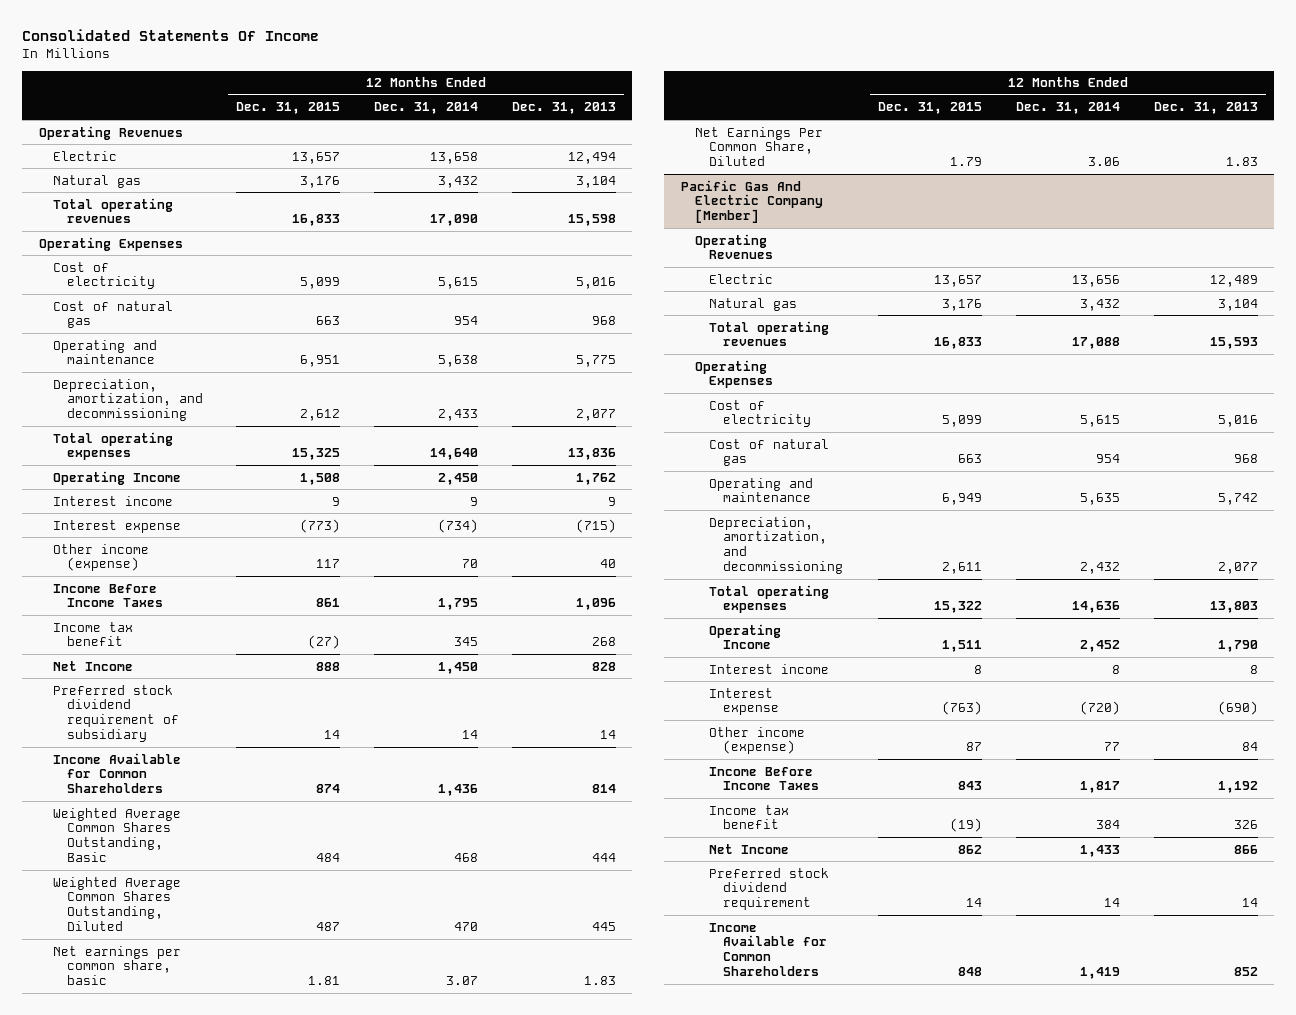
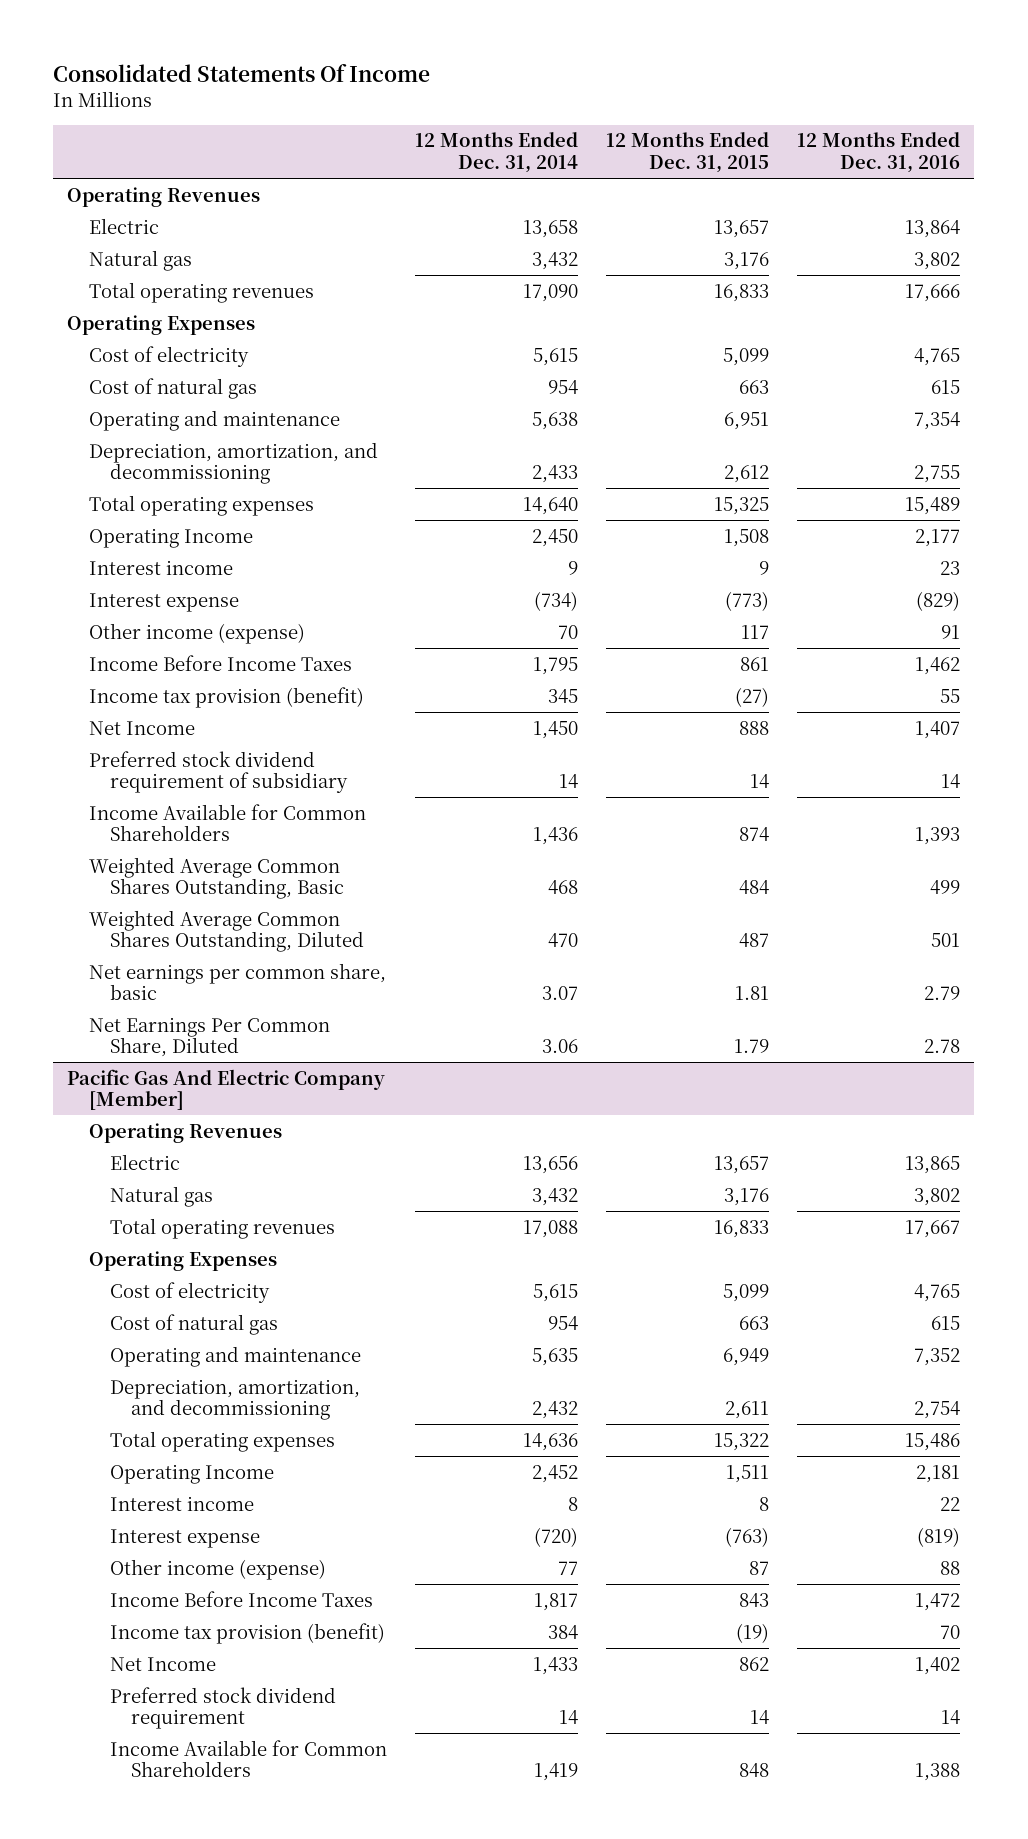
- | 12 Months Ended Dec. 31, 2015 | 12 Months Ended Dec. 31, 2014 | 12 Months Ended Dec. 31, 2013
+ | 12 Months Ended Dec. 31, 2014 | 12 Months Ended Dec. 31, 2015 | 12 Months Ended Dec. 31, 2016
- Income tax benefit | (27) | 345 | 268
+ Income tax provision (benefit) | 345 | (27) | 55
@ Pacific Gas And Electric Company [Member]
- Income tax benefit | (19) | 384 | 326
+ Income tax provision (benefit) | 384 | (19) | 70

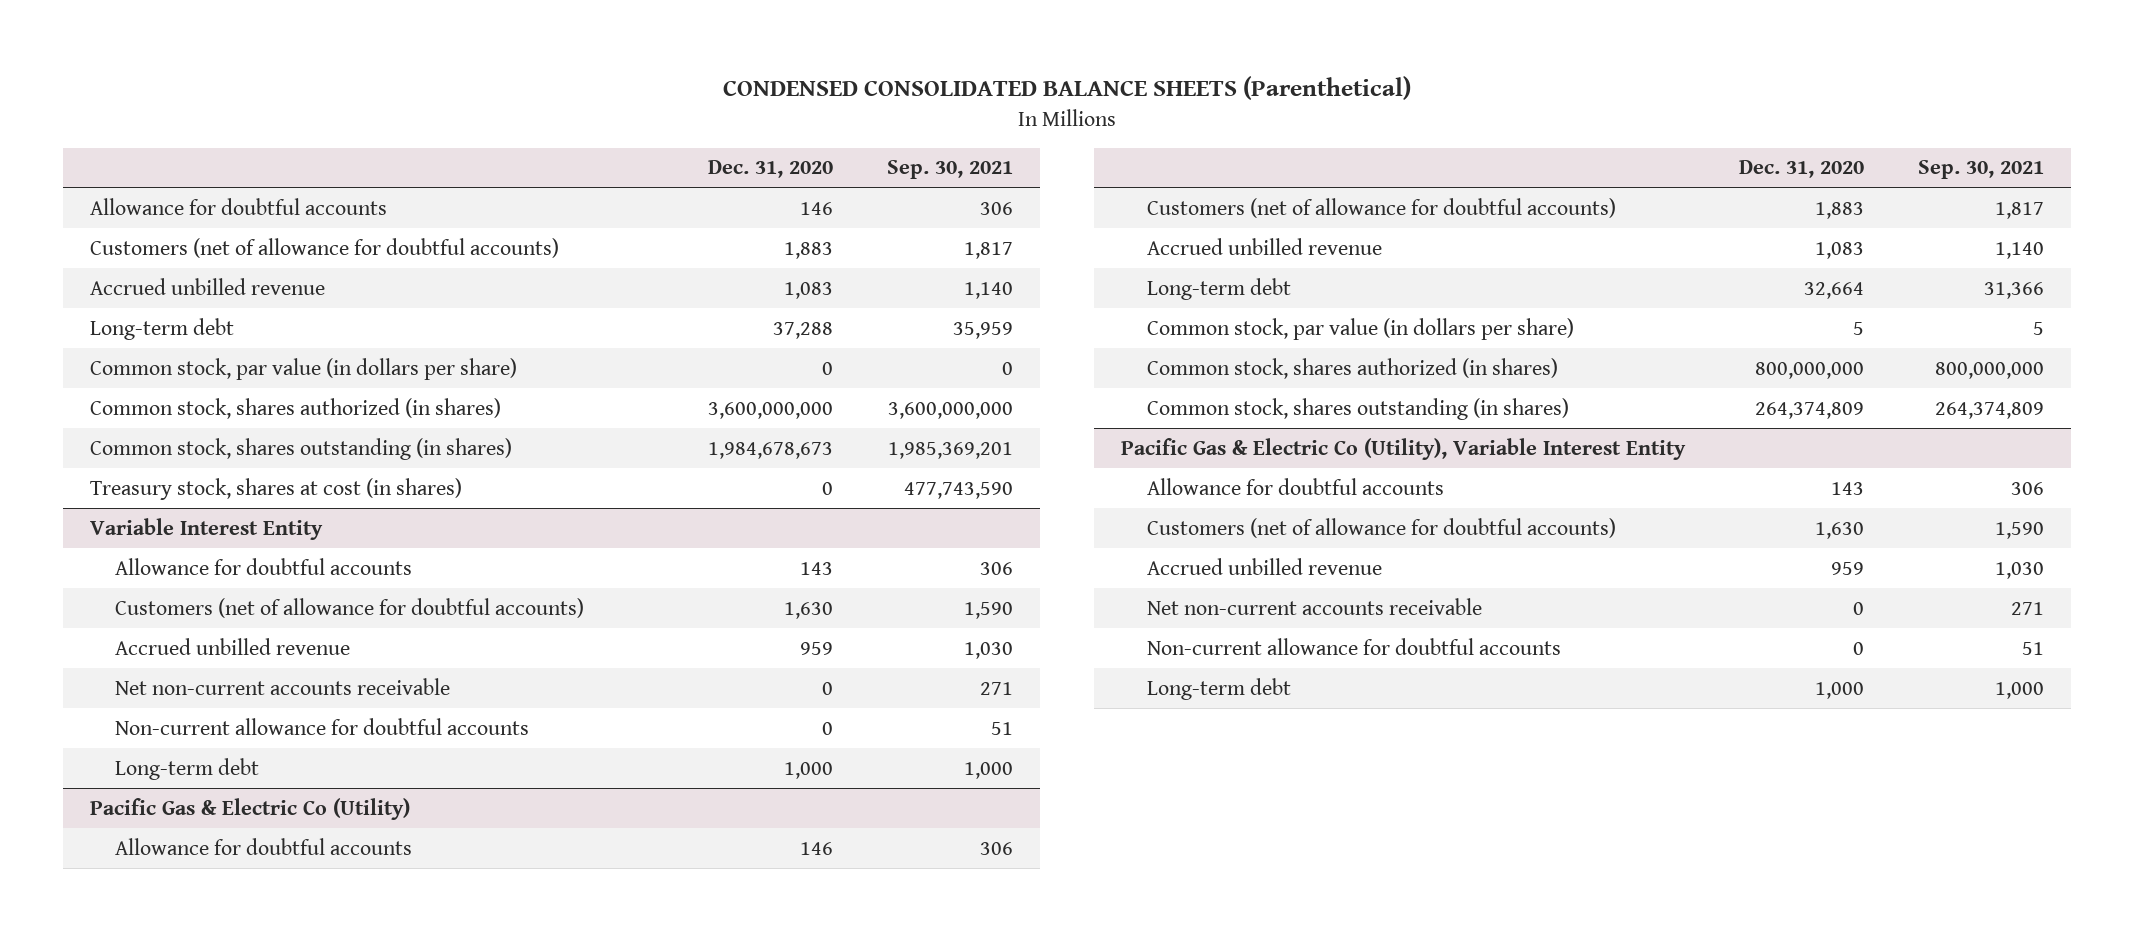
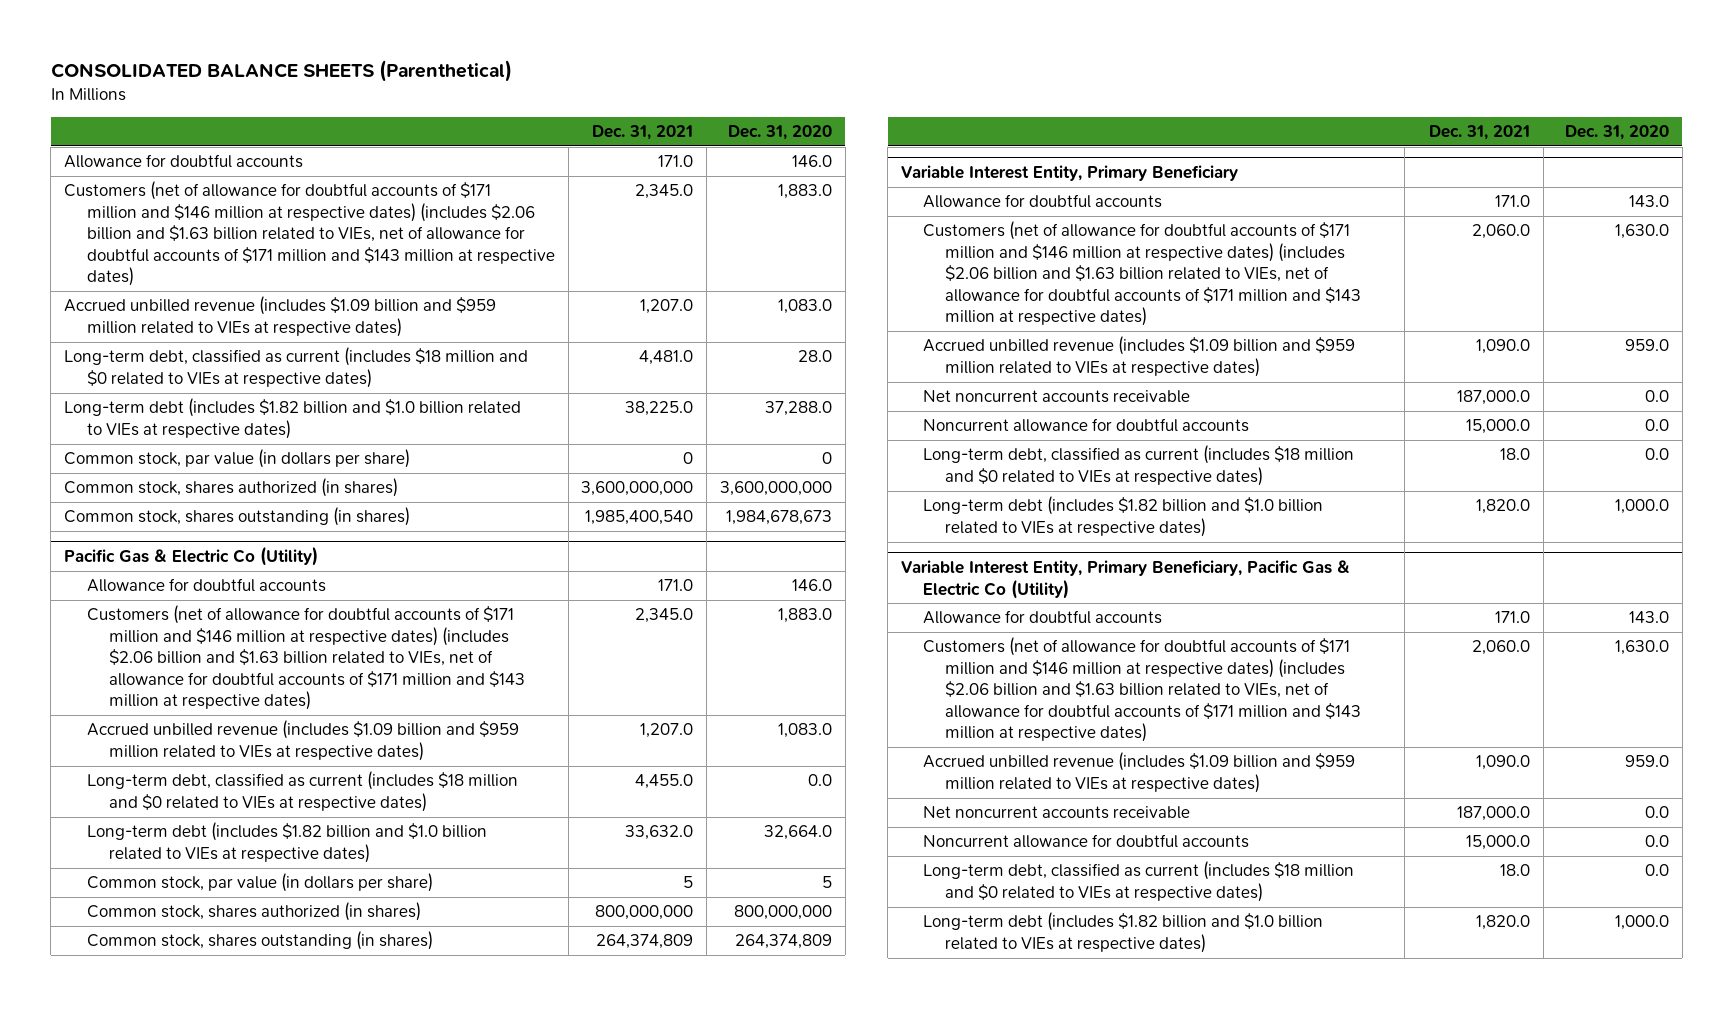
- CONDENSED CONSOLIDATED BALANCE SHEETS (Parenthetical)
+ CONSOLIDATED BALANCE SHEETS (Parenthetical)
- | Dec. 31, 2020 | Sep. 30, 2021
+ | Dec. 31, 2021 | Dec. 31, 2020
- Allowance for doubtful accounts | 146 | 306
- Customers (net of allowance for doubtful accounts) | 1,883 | 1,817
- Accrued unbilled revenue | 1,083 | 1,140
- Long-term debt | 37,288 | 35,959
+ Allowance for doubtful accounts | 171.0 | 146.0
+ Customers (net of allowance for doubtful accounts of $171 million and $146 million at respective dates) (includes $2.06 billion and $1.63 billion related to VIEs, net of allowance for doubtful accounts of $171 million and $143 million at respective dates) | 2,345.0 | 1,883.0
+ Accrued unbilled revenue (includes $1.09 billion and $959 million related to VIEs at respective dates) | 1,207.0 | 1,083.0
+ Long-term debt, classified as current (includes $18 million and $0 related to VIEs at respective dates) | 4,481.0 | 28.0
+ Long-term debt (includes $1.82 billion and $1.0 billion related to VIEs at respective dates) | 38,225.0 | 37,288.0
- Treasury stock, shares at cost (in shares) | 0 | 477,743,590
- Variable Interest Entity
- Allowance for doubtful accounts | 143 | 306
- Customers (net of allowance for doubtful accounts) | 1,630 | 1,590
- Accrued unbilled revenue | 959 | 1,030
- Net non-current accounts receivable | 0 | 271
- Non-current allowance for doubtful accounts | 0 | 51
- Long-term debt | 1,000 | 1,000
@ Pacific Gas & Electric Co (Utility)
- Allowance for doubtful accounts | 146 | 306
- Customers (net of allowance for doubtful accounts) | 1,883 | 1,817
- Accrued unbilled revenue | 1,083 | 1,140
- Long-term debt | 32,664 | 31,366
+ Allowance for doubtful accounts | 171.0 | 146.0
+ Customers (net of allowance for doubtful accounts of $171 million and $146 million at respective dates) (includes $2.06 billion and $1.63 billion related to VIEs, net of allowance for doubtful accounts of $171 million and $143 million at respective dates) | 2,345.0 | 1,883.0
+ Accrued unbilled revenue (includes $1.09 billion and $959 million related to VIEs at respective dates) | 1,207.0 | 1,083.0
+ Long-term debt, classified as current (includes $18 million and $0 related to VIEs at respective dates) | 4,455.0 | 0.0
+ Long-term debt (includes $1.82 billion and $1.0 billion related to VIEs at respective dates) | 33,632.0 | 32,664.0
- Pacific Gas & Electric Co (Utility), Variable Interest Entity
- Allowance for doubtful accounts | 143 | 306
- Customers (net of allowance for doubtful accounts) | 1,630 | 1,590
- Accrued unbilled revenue | 959 | 1,030
- Net non-current accounts receivable | 0 | 271
- Non-current allowance for doubtful accounts | 0 | 51
- Long-term debt | 1,000 | 1,000
+ Variable Interest Entity, Primary Beneficiary
+ Allowance for doubtful accounts | 171.0 | 143.0
+ Customers (net of allowance for doubtful accounts of $171 million and $146 million at respective dates) (includes $2.06 billion and $1.63 billion related to VIEs, net of allowance for doubtful accounts of $171 million and $143 million at respective dates) | 2,060.0 | 1,630.0
+ Accrued unbilled revenue (includes $1.09 billion and $959 million related to VIEs at respective dates) | 1,090.0 | 959.0
+ Net noncurrent accounts receivable | 187,000.0 | 0.0
+ Noncurrent allowance for doubtful accounts | 15,000.0 | 0.0
+ Long-term debt, classified as current (includes $18 million and $0 related to VIEs at respective dates) | 18.0 | 0.0
+ Long-term debt (includes $1.82 billion and $1.0 billion related to VIEs at respective dates) | 1,820.0 | 1,000.0
+ Variable Interest Entity, Primary Beneficiary, Pacific Gas & Electric Co (Utility)
+ Allowance for doubtful accounts | 171.0 | 143.0
+ Customers (net of allowance for doubtful accounts of $171 million and $146 million at respective dates) (includes $2.06 billion and $1.63 billion related to VIEs, net of allowance for doubtful accounts of $171 million and $143 million at respective dates) | 2,060.0 | 1,630.0
+ Accrued unbilled revenue (includes $1.09 billion and $959 million related to VIEs at respective dates) | 1,090.0 | 959.0
+ Net noncurrent accounts receivable | 187,000.0 | 0.0
+ Noncurrent allowance for doubtful accounts | 15,000.0 | 0.0
+ Long-term debt, classified as current (includes $18 million and $0 related to VIEs at respective dates) | 18.0 | 0.0
+ Long-term debt (includes $1.82 billion and $1.0 billion related to VIEs at respective dates) | 1,820.0 | 1,000.0

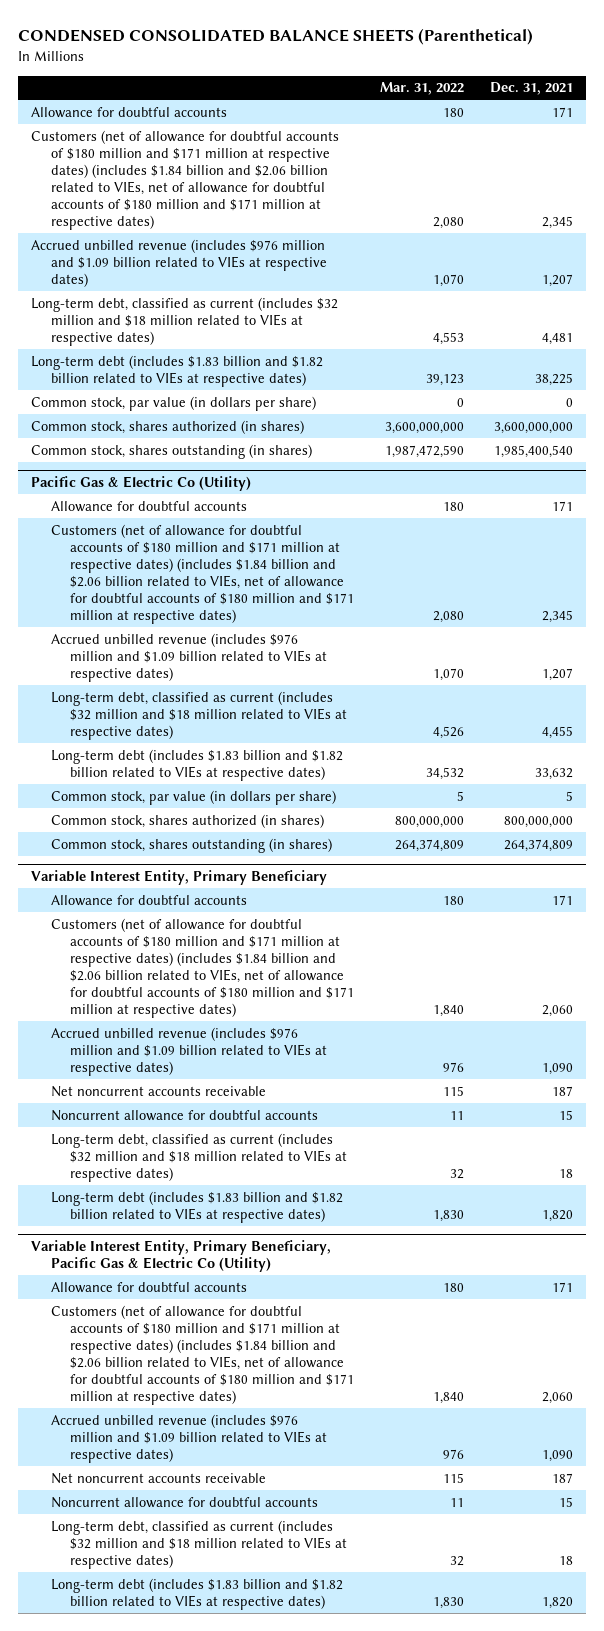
- CONSOLIDATED BALANCE SHEETS (Parenthetical)
+ CONDENSED CONSOLIDATED BALANCE SHEETS (Parenthetical)
- | Dec. 31, 2021 | Dec. 31, 2020
+ | Mar. 31, 2022 | Dec. 31, 2021
- Allowance for doubtful accounts | 171.0 | 146.0
- Customers (net of allowance for doubtful accounts of $171 million and $146 million at respective dates) (includes $2.06 billion and $1.63 billion related to VIEs, net of allowance for doubtful accounts of $171 million and $143 million at respective dates) | 2,345.0 | 1,883.0
- Accrued unbilled revenue (includes $1.09 billion and $959 million related to VIEs at respective dates) | 1,207.0 | 1,083.0
- Long-term debt, classified as current (includes $18 million and $0 related to VIEs at respective dates) | 4,481.0 | 28.0
- Long-term debt (includes $1.82 billion and $1.0 billion related to VIEs at respective dates) | 38,225.0 | 37,288.0
+ Allowance for doubtful accounts | 180 | 171
+ Customers (net of allowance for doubtful accounts of $180 million and $171 million at respective dates) (includes $1.84 billion and $2.06 billion related to VIEs, net of allowance for doubtful accounts of $180 million and $171 million at respective dates) | 2,080 | 2,345
+ Accrued unbilled revenue (includes $976 million and $1.09 billion related to VIEs at respective dates) | 1,070 | 1,207
+ Long-term debt, classified as current (includes $32 million and $18 million related to VIEs at respective dates) | 4,553 | 4,481
+ Long-term debt (includes $1.83 billion and $1.82 billion related to VIEs at respective dates) | 39,123 | 38,225
@ Pacific Gas & Electric Co (Utility)
- Allowance for doubtful accounts | 171.0 | 146.0
- Customers (net of allowance for doubtful accounts of $171 million and $146 million at respective dates) (includes $2.06 billion and $1.63 billion related to VIEs, net of allowance for doubtful accounts of $171 million and $143 million at respective dates) | 2,345.0 | 1,883.0
- Accrued unbilled revenue (includes $1.09 billion and $959 million related to VIEs at respective dates) | 1,207.0 | 1,083.0
- Long-term debt, classified as current (includes $18 million and $0 related to VIEs at respective dates) | 4,455.0 | 0.0
- Long-term debt (includes $1.82 billion and $1.0 billion related to VIEs at respective dates) | 33,632.0 | 32,664.0
+ Allowance for doubtful accounts | 180 | 171
+ Customers (net of allowance for doubtful accounts of $180 million and $171 million at respective dates) (includes $1.84 billion and $2.06 billion related to VIEs, net of allowance for doubtful accounts of $180 million and $171 million at respective dates) | 2,080 | 2,345
+ Accrued unbilled revenue (includes $976 million and $1.09 billion related to VIEs at respective dates) | 1,070 | 1,207
+ Long-term debt, classified as current (includes $32 million and $18 million related to VIEs at respective dates) | 4,526 | 4,455
+ Long-term debt (includes $1.83 billion and $1.82 billion related to VIEs at respective dates) | 34,532 | 33,632
@ Variable Interest Entity, Primary Beneficiary
- Allowance for doubtful accounts | 171.0 | 143.0
- Customers (net of allowance for doubtful accounts of $171 million and $146 million at respective dates) (includes $2.06 billion and $1.63 billion related to VIEs, net of allowance for doubtful accounts of $171 million and $143 million at respective dates) | 2,060.0 | 1,630.0
- Accrued unbilled revenue (includes $1.09 billion and $959 million related to VIEs at respective dates) | 1,090.0 | 959.0
- Net noncurrent accounts receivable | 187,000.0 | 0.0
- Noncurrent allowance for doubtful accounts | 15,000.0 | 0.0
- Long-term debt, classified as current (includes $18 million and $0 related to VIEs at respective dates) | 18.0 | 0.0
- Long-term debt (includes $1.82 billion and $1.0 billion related to VIEs at respective dates) | 1,820.0 | 1,000.0
+ Allowance for doubtful accounts | 180 | 171
+ Customers (net of allowance for doubtful accounts of $180 million and $171 million at respective dates) (includes $1.84 billion and $2.06 billion related to VIEs, net of allowance for doubtful accounts of $180 million and $171 million at respective dates) | 1,840 | 2,060
+ Accrued unbilled revenue (includes $976 million and $1.09 billion related to VIEs at respective dates) | 976 | 1,090
+ Net noncurrent accounts receivable | 115 | 187
+ Noncurrent allowance for doubtful accounts | 11 | 15
+ Long-term debt, classified as current (includes $32 million and $18 million related to VIEs at respective dates) | 32 | 18
+ Long-term debt (includes $1.83 billion and $1.82 billion related to VIEs at respective dates) | 1,830 | 1,820
@ Variable Interest Entity, Primary Beneficiary, Pacific Gas & Electric Co (Utility)
- Allowance for doubtful accounts | 171.0 | 143.0
- Customers (net of allowance for doubtful accounts of $171 million and $146 million at respective dates) (includes $2.06 billion and $1.63 billion related to VIEs, net of allowance for doubtful accounts of $171 million and $143 million at respective dates) | 2,060.0 | 1,630.0
- Accrued unbilled revenue (includes $1.09 billion and $959 million related to VIEs at respective dates) | 1,090.0 | 959.0
- Net noncurrent accounts receivable | 187,000.0 | 0.0
- Noncurrent allowance for doubtful accounts | 15,000.0 | 0.0
- Long-term debt, classified as current (includes $18 million and $0 related to VIEs at respective dates) | 18.0 | 0.0
- Long-term debt (includes $1.82 billion and $1.0 billion related to VIEs at respective dates) | 1,820.0 | 1,000.0
+ Allowance for doubtful accounts | 180 | 171
+ Customers (net of allowance for doubtful accounts of $180 million and $171 million at respective dates) (includes $1.84 billion and $2.06 billion related to VIEs, net of allowance for doubtful accounts of $180 million and $171 million at respective dates) | 1,840 | 2,060
+ Accrued unbilled revenue (includes $976 million and $1.09 billion related to VIEs at respective dates) | 976 | 1,090
+ Net noncurrent accounts receivable | 115 | 187
+ Noncurrent allowance for doubtful accounts | 11 | 15
+ Long-term debt, classified as current (includes $32 million and $18 million related to VIEs at respective dates) | 32 | 18
+ Long-term debt (includes $1.83 billion and $1.82 billion related to VIEs at respective dates) | 1,830 | 1,820

